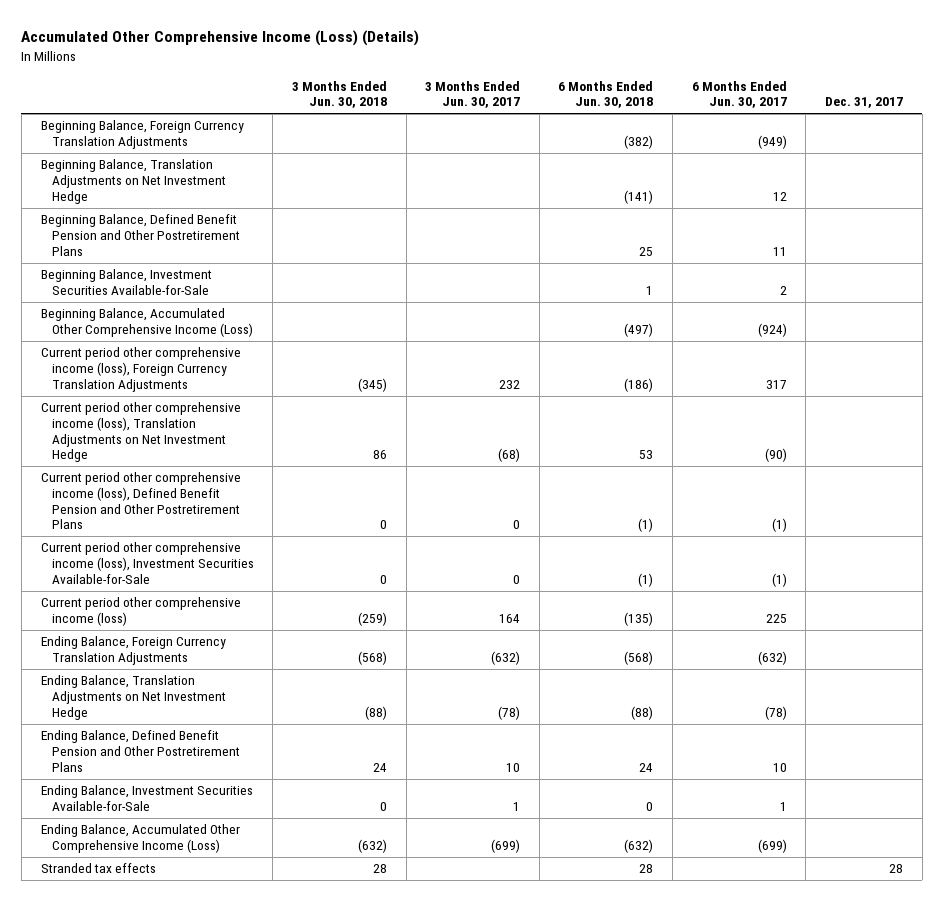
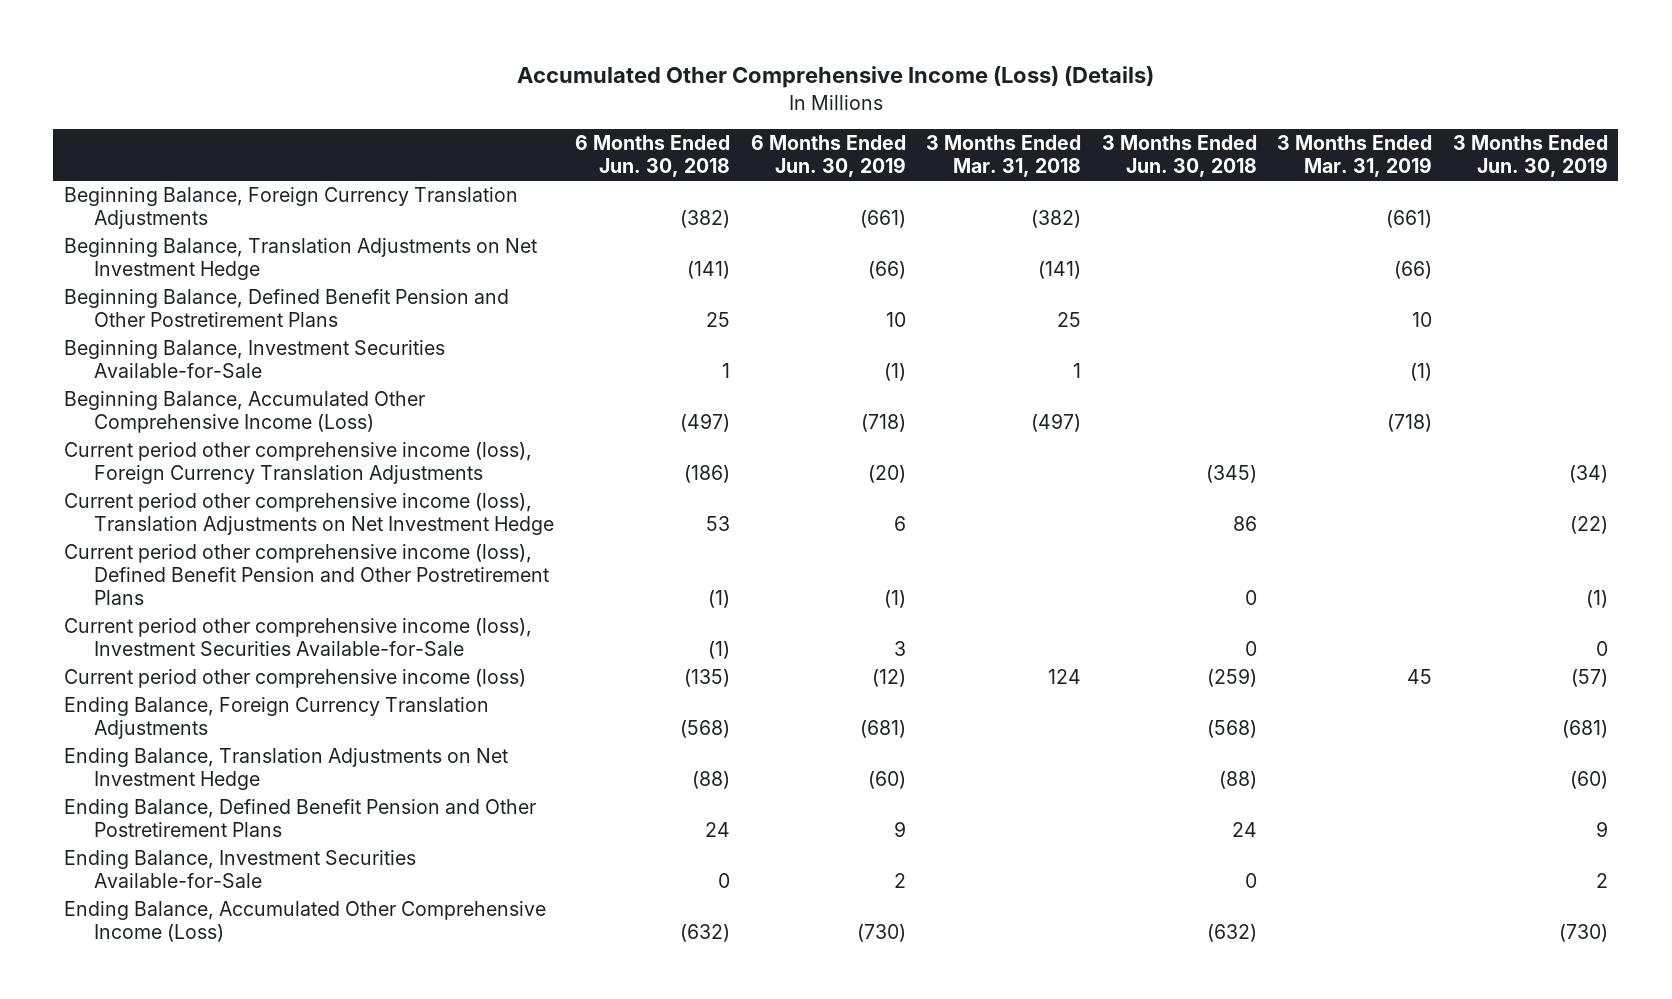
- | 3 Months Ended Jun. 30, 2018 | 3 Months Ended Jun. 30, 2017 | 6 Months Ended Jun. 30, 2018 | 6 Months Ended Jun. 30, 2017 | Dec. 31, 2017
+ | 6 Months Ended Jun. 30, 2018 | 6 Months Ended Jun. 30, 2019 | 3 Months Ended Mar. 31, 2018 | 3 Months Ended Jun. 30, 2018 | 3 Months Ended Mar. 31, 2019 | 3 Months Ended Jun. 30, 2019
- Stranded tax effects | 28 | | 28 | | 28

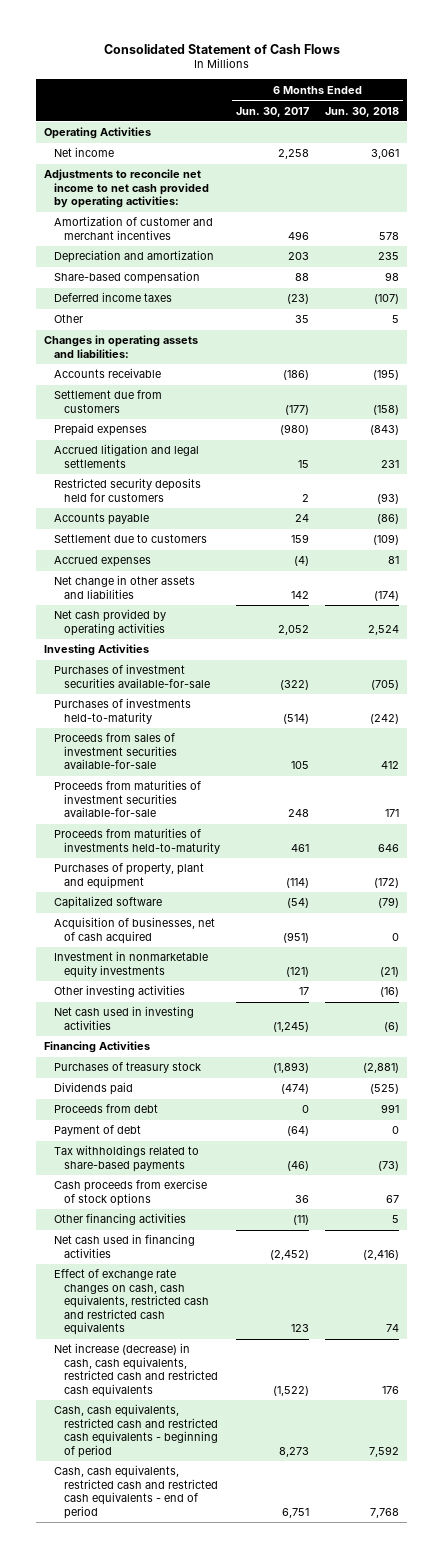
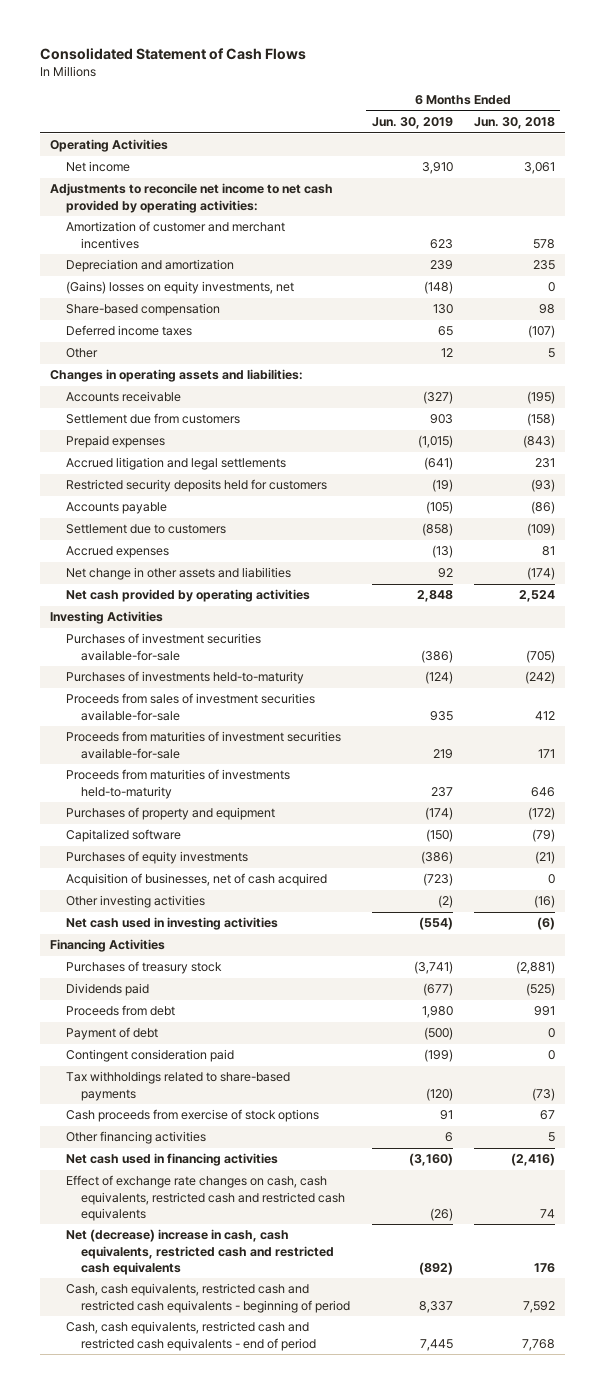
- | 6 Months Ended Jun. 30, 2017 | 6 Months Ended Jun. 30, 2018
+ | 6 Months Ended Jun. 30, 2019 | 6 Months Ended Jun. 30, 2018
+ (Gains) losses on equity investments, net | (148) | 0
- Purchases of property, plant and equipment | (114) | (172)
+ Purchases of property and equipment | (174) | (172)
+ Purchases of equity investments | (386) | (21)
- Investment in nonmarketable equity investments | (121) | (21)
+ Contingent consideration paid | (199) | 0
- Net increase (decrease) in cash, cash equivalents, restricted cash and restricted cash equivalents | (1,522) | 176
+ Net (decrease) increase in cash, cash equivalents, restricted cash and restricted cash equivalents | (892) | 176

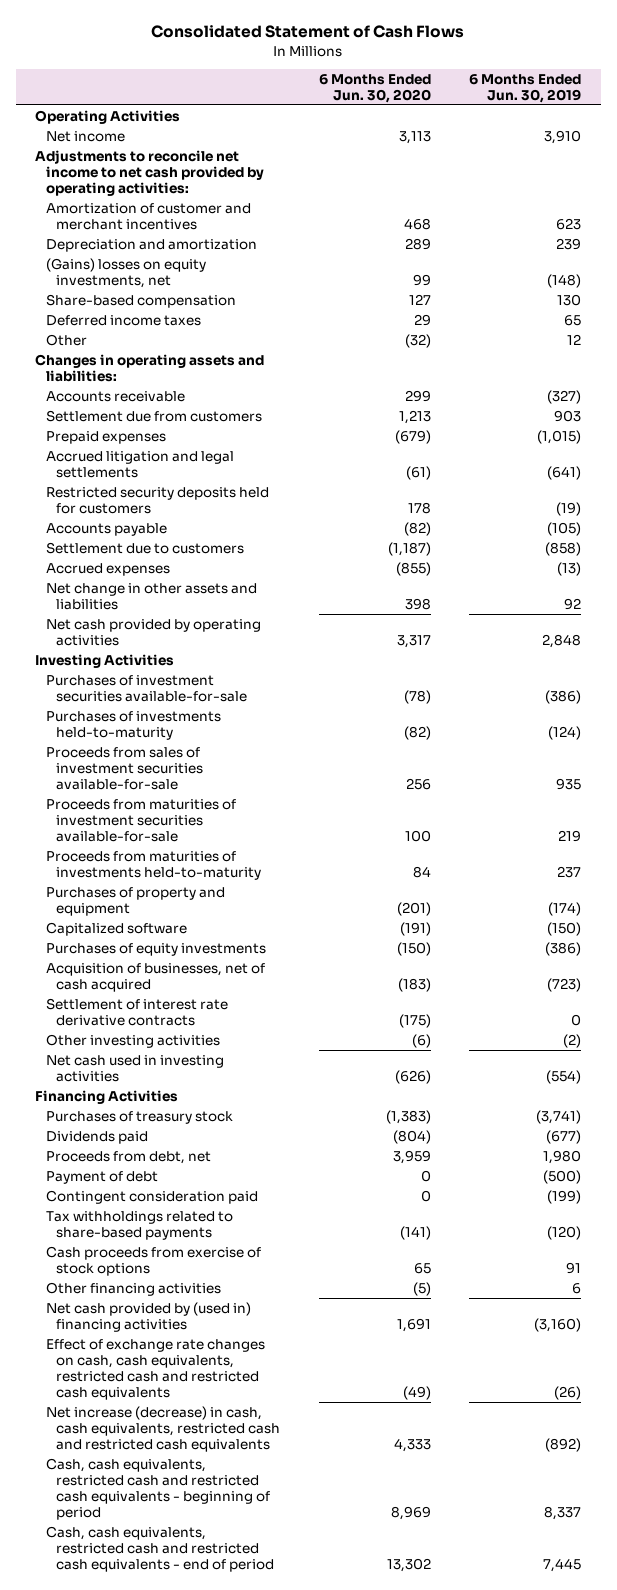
- | 6 Months Ended Jun. 30, 2019 | 6 Months Ended Jun. 30, 2018
+ | 6 Months Ended Jun. 30, 2020 | 6 Months Ended Jun. 30, 2019
+ Settlement of interest rate derivative contracts | (175) | 0
- Proceeds from debt | 1,980 | 991
+ Proceeds from debt, net | 3,959 | 1,980
- Net cash used in financing activities | (3,160) | (2,416)
+ Net cash provided by (used in) financing activities | 1,691 | (3,160)
- Net (decrease) increase in cash, cash equivalents, restricted cash and restricted cash equivalents | (892) | 176
+ Net increase (decrease) in cash, cash equivalents, restricted cash and restricted cash equivalents | 4,333 | (892)

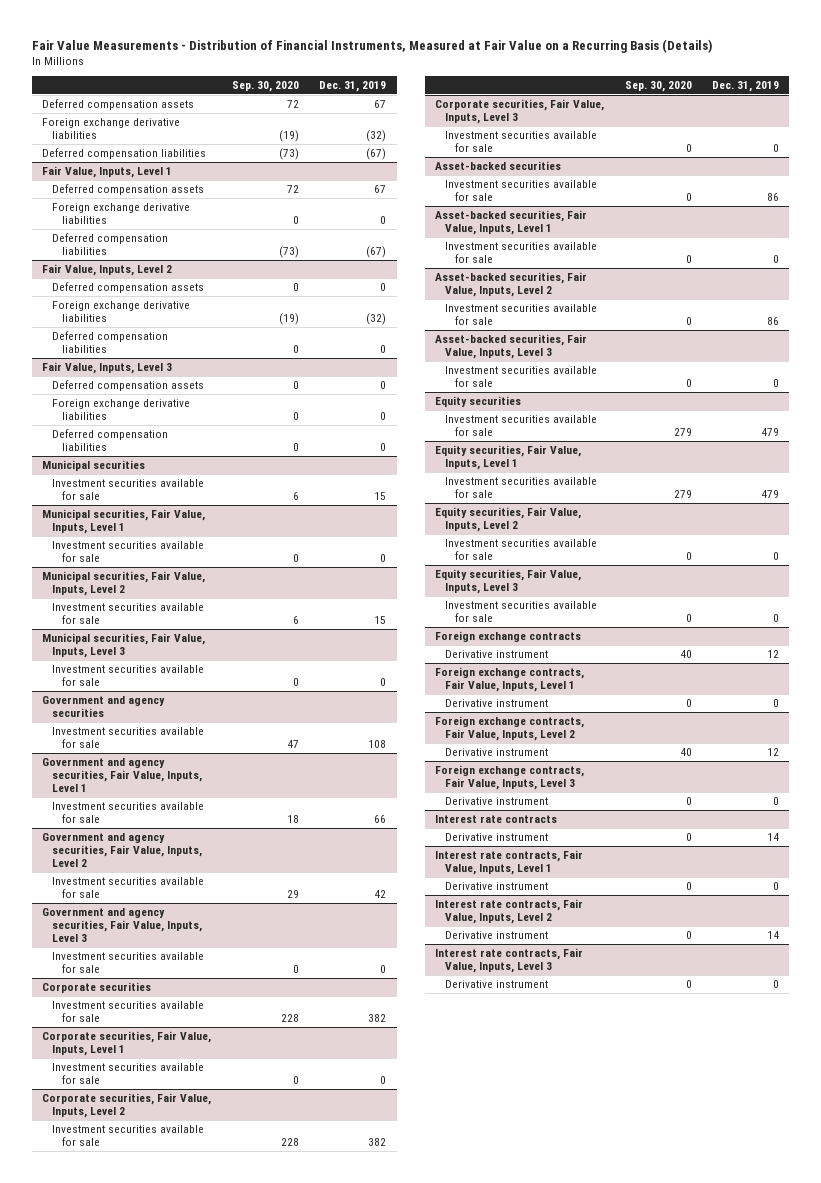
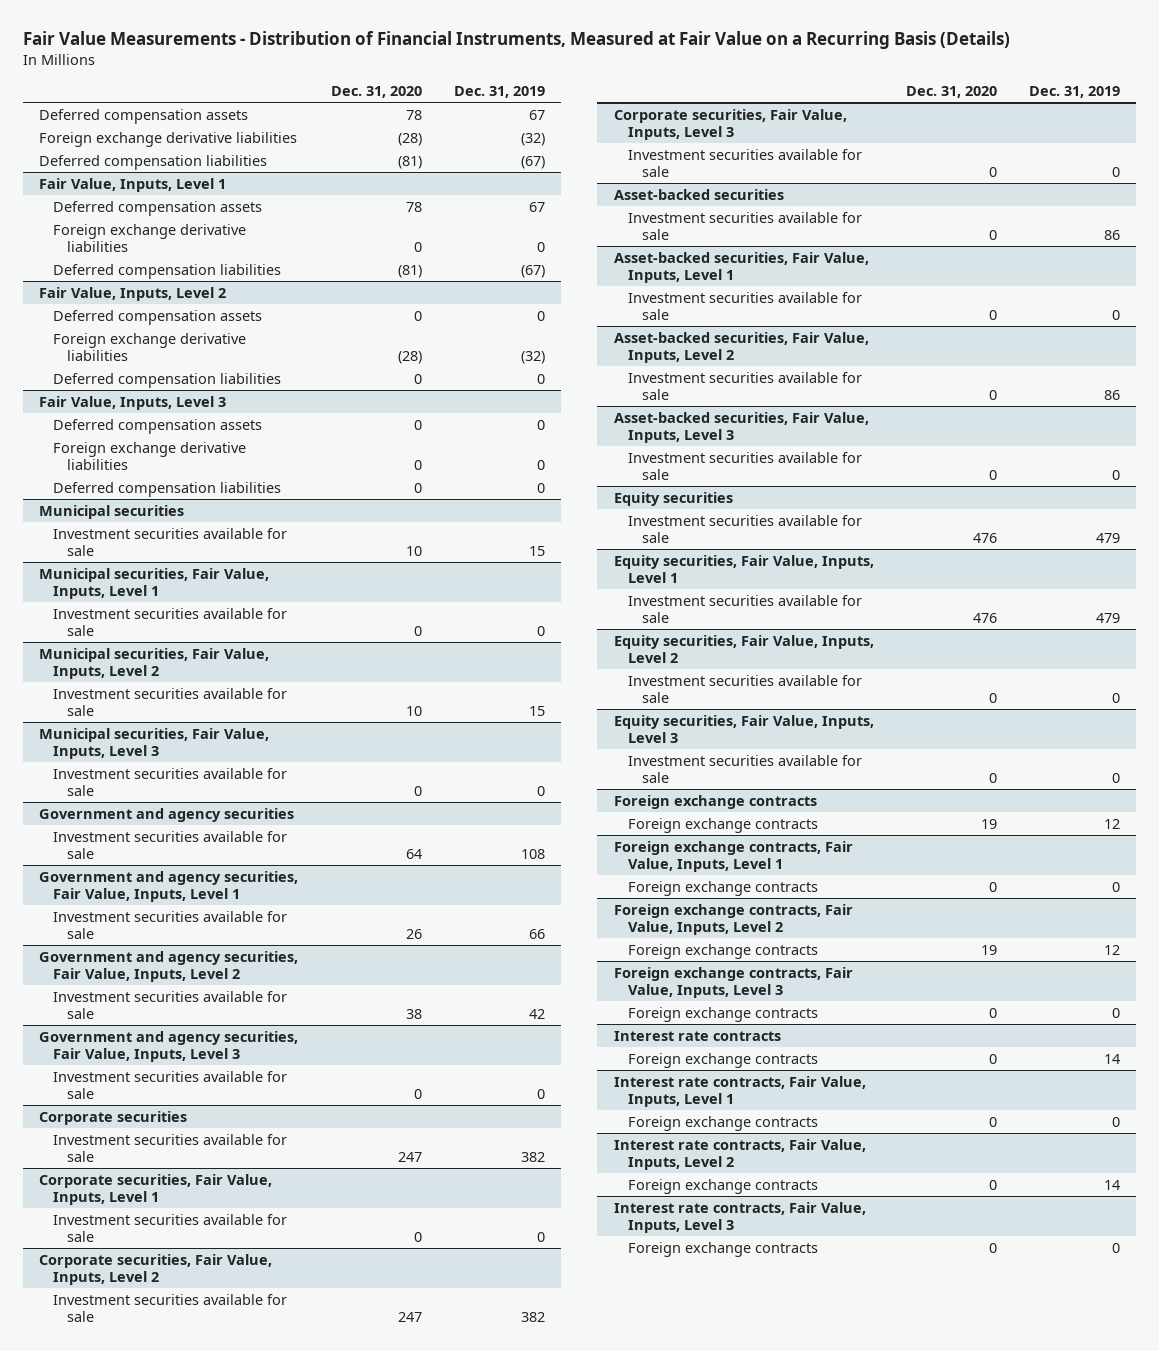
- | Sep. 30, 2020 | Dec. 31, 2019
+ | Dec. 31, 2020 | Dec. 31, 2019
@ Foreign exchange contracts
- Derivative instrument | 40 | 12
+ Foreign exchange contracts | 19 | 12
@ Foreign exchange contracts, Fair Value, Inputs, Level 1
- Derivative instrument | 0 | 0
+ Foreign exchange contracts | 0 | 0
@ Foreign exchange contracts, Fair Value, Inputs, Level 2
- Derivative instrument | 40 | 12
+ Foreign exchange contracts | 19 | 12
@ Foreign exchange contracts, Fair Value, Inputs, Level 3
- Derivative instrument | 0 | 0
+ Foreign exchange contracts | 0 | 0
@ Interest rate contracts
- Derivative instrument | 0 | 14
+ Foreign exchange contracts | 0 | 14
@ Interest rate contracts, Fair Value, Inputs, Level 1
- Derivative instrument | 0 | 0
+ Foreign exchange contracts | 0 | 0
@ Interest rate contracts, Fair Value, Inputs, Level 2
- Derivative instrument | 0 | 14
+ Foreign exchange contracts | 0 | 14
@ Interest rate contracts, Fair Value, Inputs, Level 3
- Derivative instrument | 0 | 0
+ Foreign exchange contracts | 0 | 0

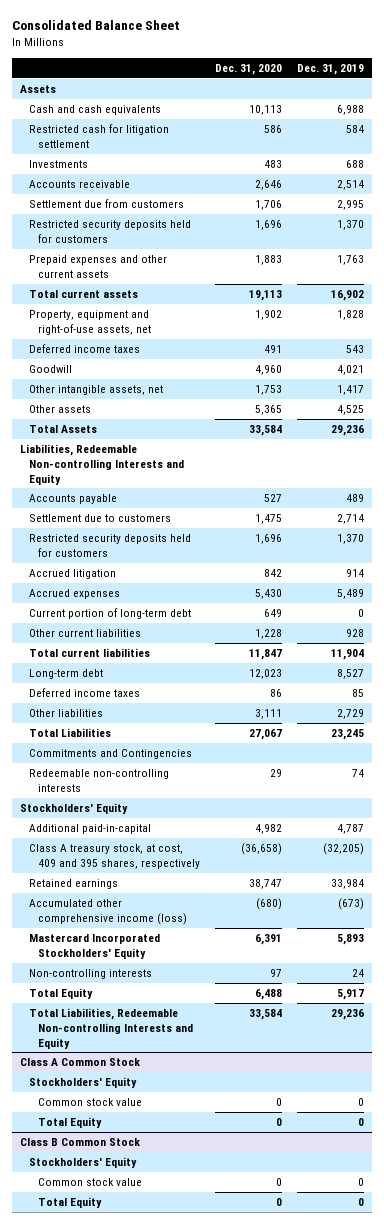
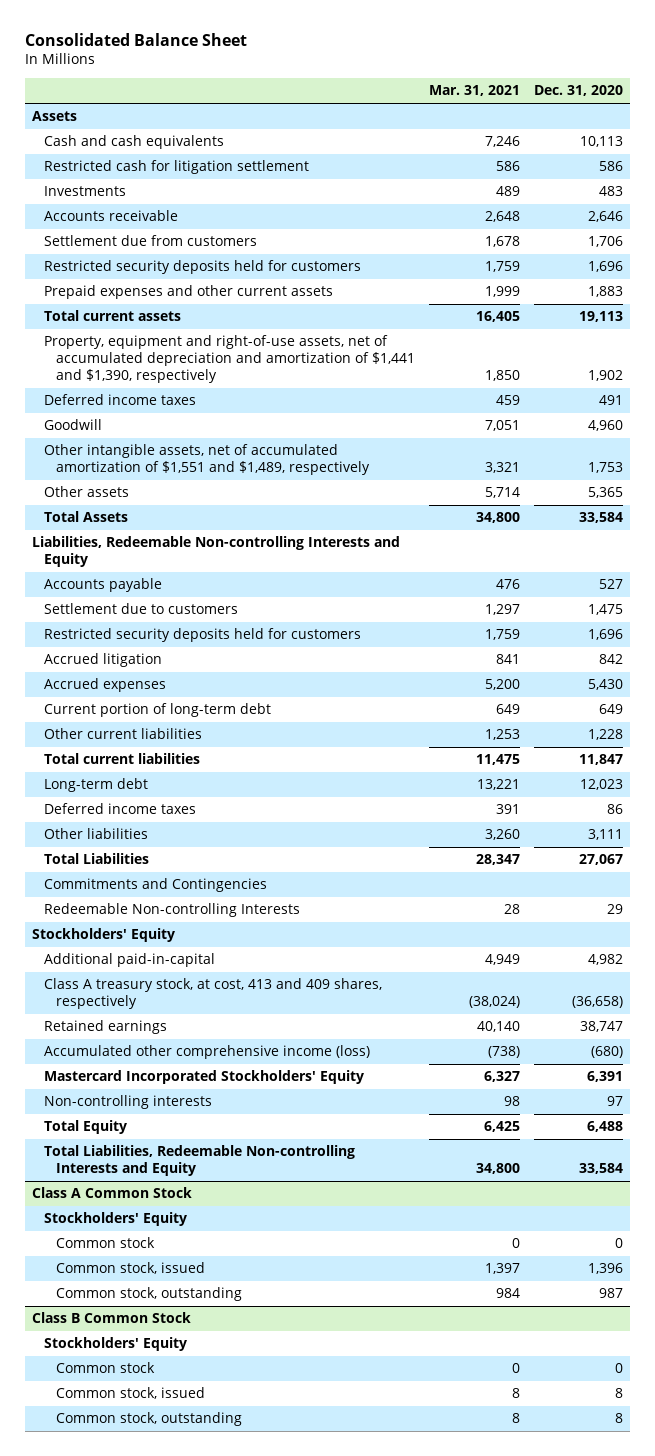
- | Dec. 31, 2020 | Dec. 31, 2019
+ | Mar. 31, 2021 | Dec. 31, 2020
- Property, equipment and right-of-use assets, net | 1,902 | 1,828
+ Property, equipment and right-of-use assets, net of accumulated depreciation and amortization of $1,441 and $1,390, respectively | 1,850 | 1,902
- Other intangible assets, net | 1,753 | 1,417
+ Other intangible assets, net of accumulated amortization of $1,551 and $1,489, respectively | 3,321 | 1,753
- Redeemable non-controlling interests | 29 | 74
+ Redeemable Non-controlling Interests | 28 | 29
- Class A treasury stock, at cost, 409 and 395 shares, respectively | (36,658) | (32,205)
+ Class A treasury stock, at cost, 413 and 409 shares, respectively | (38,024) | (36,658)
@ Class A Common Stock
- Common stock value | 0 | 0
- Total Equity | 0 | 0
+ Common stock | 0 | 0
+ Common stock, issued | 1,397 | 1,396
+ Common stock, outstanding | 984 | 987
@ Class B Common Stock
- Common stock value | 0 | 0
- Total Equity | 0 | 0
+ Common stock | 0 | 0
+ Common stock, issued | 8 | 8
+ Common stock, outstanding | 8 | 8

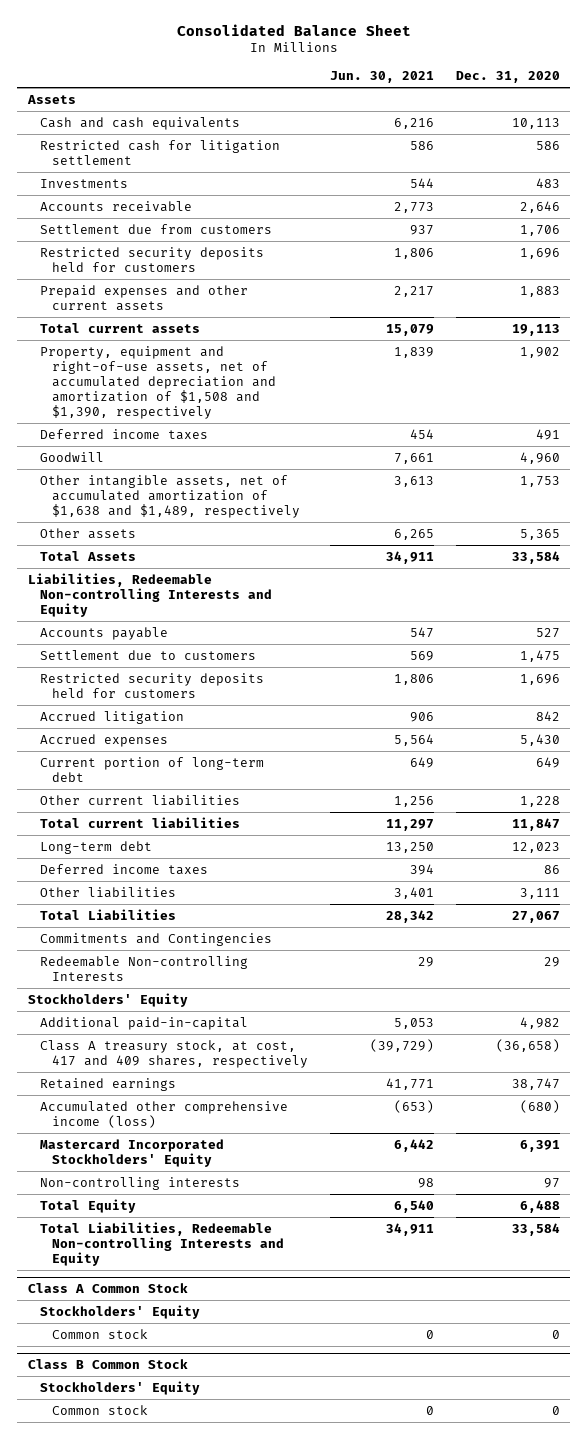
- | Mar. 31, 2021 | Dec. 31, 2020
+ | Jun. 30, 2021 | Dec. 31, 2020
- Property, equipment and right-of-use assets, net of accumulated depreciation and amortization of $1,441 and $1,390, respectively | 1,850 | 1,902
+ Property, equipment and right-of-use assets, net of accumulated depreciation and amortization of $1,508 and $1,390, respectively | 1,839 | 1,902
- Other intangible assets, net of accumulated amortization of $1,551 and $1,489, respectively | 3,321 | 1,753
+ Other intangible assets, net of accumulated amortization of $1,638 and $1,489, respectively | 3,613 | 1,753
- Class A treasury stock, at cost, 413 and 409 shares, respectively | (38,024) | (36,658)
+ Class A treasury stock, at cost, 417 and 409 shares, respectively | (39,729) | (36,658)
@ Class A Common Stock
- Common stock, issued | 1,397 | 1,396
- Common stock, outstanding | 984 | 987
@ Class B Common Stock
- Common stock, issued | 8 | 8
- Common stock, outstanding | 8 | 8

